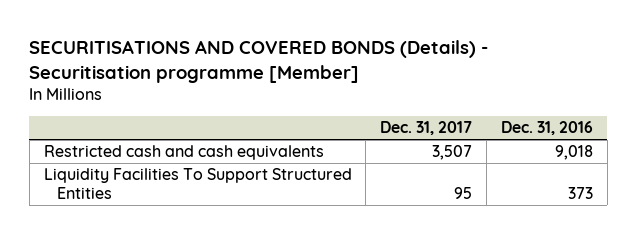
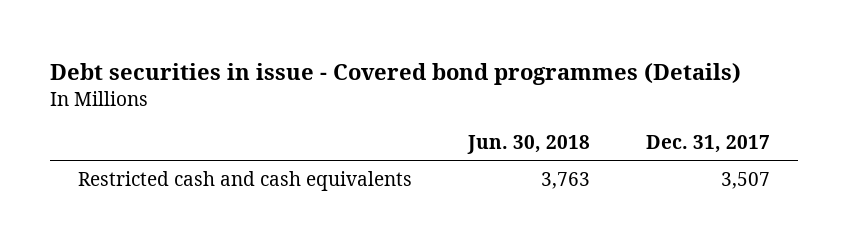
- SECURITISATIONS AND COVERED BONDS (Details) - Securitisation programme [Member]
+ Debt securities in issue - Covered bond programmes (Details)
- | Dec. 31, 2017 | Dec. 31, 2016
+ | Jun. 30, 2018 | Dec. 31, 2017
- Liquidity Facilities To Support Structured Entities | 95 | 373

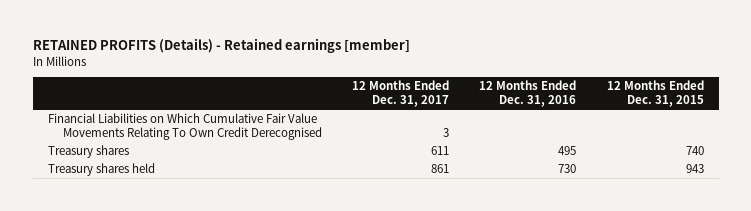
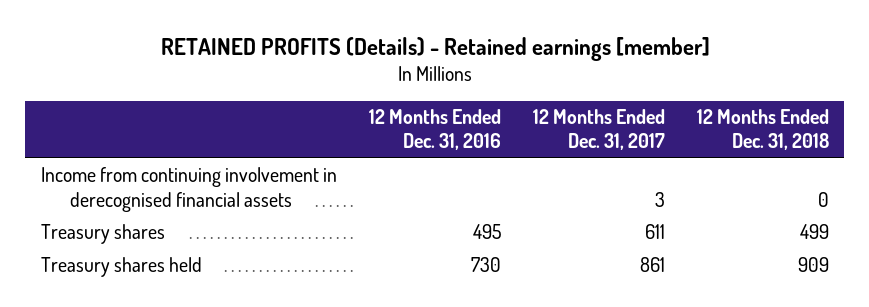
- | 12 Months Ended Dec. 31, 2017 | 12 Months Ended Dec. 31, 2016 | 12 Months Ended Dec. 31, 2015
+ | 12 Months Ended Dec. 31, 2016 | 12 Months Ended Dec. 31, 2017 | 12 Months Ended Dec. 31, 2018
- Financial Liabilities on Which Cumulative Fair Value Movements Relating To Own Credit Derecognised | 3 | |
+ Income from continuing involvement in derecognised financial assets | | 3 | 0

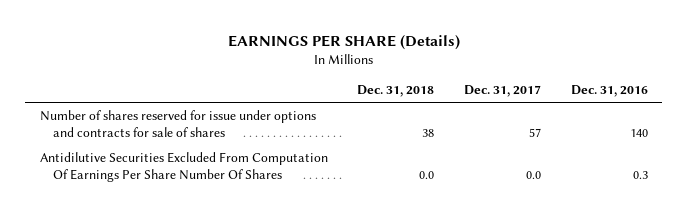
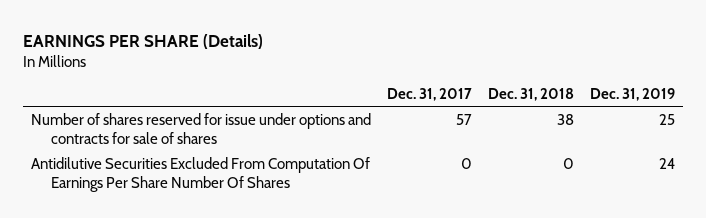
- | Dec. 31, 2018 | Dec. 31, 2017 | Dec. 31, 2016
+ | Dec. 31, 2017 | Dec. 31, 2018 | Dec. 31, 2019
- Antidilutive Securities Excluded From Computation Of Earnings Per Share Number Of Shares | 0.0 | 0.0 | 0.3
+ Antidilutive Securities Excluded From Computation Of Earnings Per Share Number Of Shares | 0 | 0 | 24

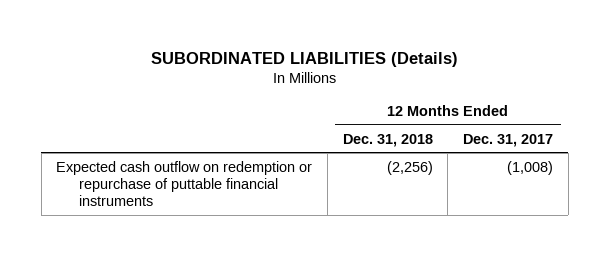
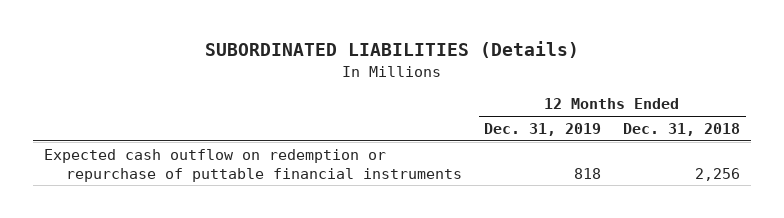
- | 12 Months Ended Dec. 31, 2018 | 12 Months Ended Dec. 31, 2017
+ | 12 Months Ended Dec. 31, 2019 | 12 Months Ended Dec. 31, 2018
- Expected cash outflow on redemption or repurchase of puttable financial instruments | (2,256) | (1,008)
+ Expected cash outflow on redemption or repurchase of puttable financial instruments | 818 | 2,256

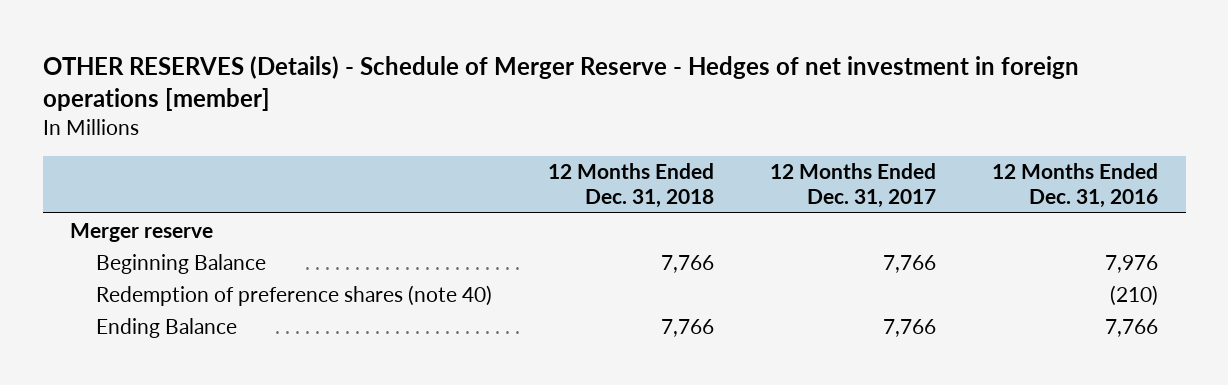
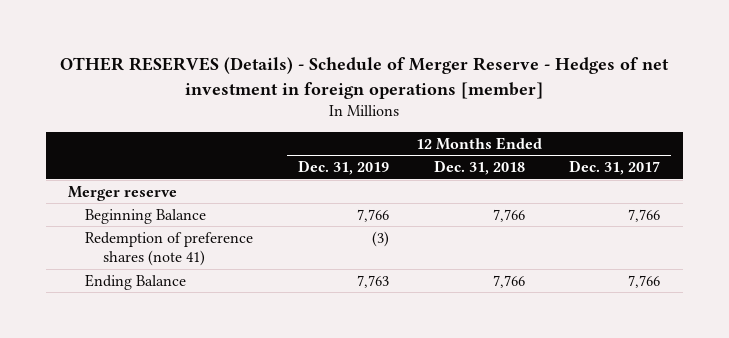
- | 12 Months Ended Dec. 31, 2018 | 12 Months Ended Dec. 31, 2017 | 12 Months Ended Dec. 31, 2016
+ | 12 Months Ended Dec. 31, 2019 | 12 Months Ended Dec. 31, 2018 | 12 Months Ended Dec. 31, 2017
- Redemption of preference shares (note 40) | | | (210)
+ Redemption of preference shares (note 41) | (3) | |

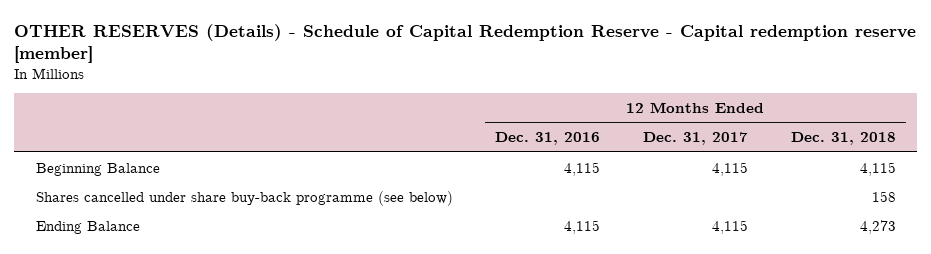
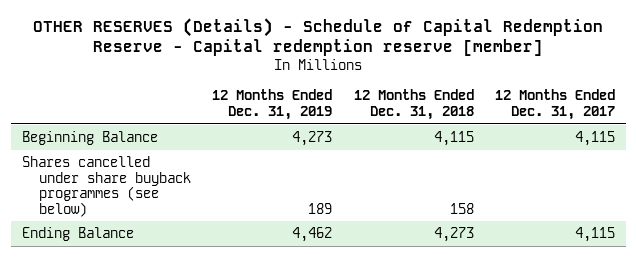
- | 12 Months Ended Dec. 31, 2016 | 12 Months Ended Dec. 31, 2017 | 12 Months Ended Dec. 31, 2018
+ | 12 Months Ended Dec. 31, 2019 | 12 Months Ended Dec. 31, 2018 | 12 Months Ended Dec. 31, 2017
- Shares cancelled under share buy-back programme (see below) | | | 158
+ Shares cancelled under share buyback programmes (see below) | 189 | 158 |

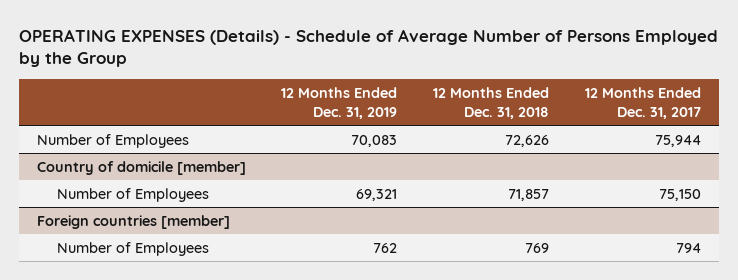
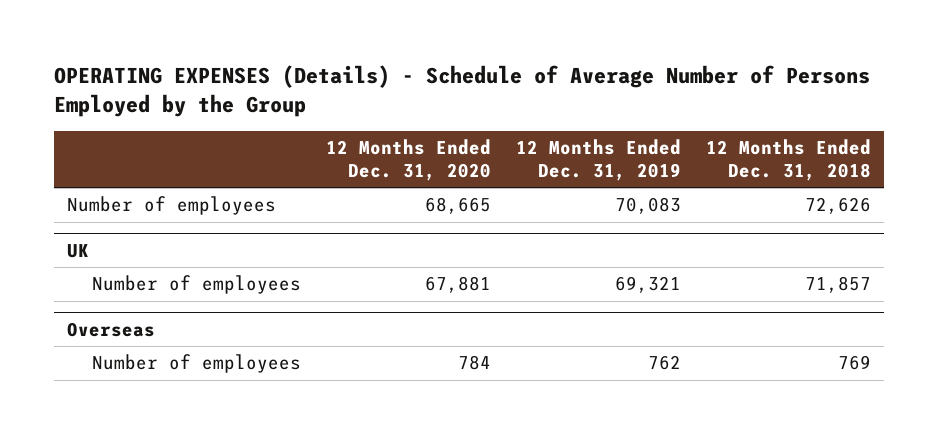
- | 12 Months Ended Dec. 31, 2019 | 12 Months Ended Dec. 31, 2018 | 12 Months Ended Dec. 31, 2017
+ | 12 Months Ended Dec. 31, 2020 | 12 Months Ended Dec. 31, 2019 | 12 Months Ended Dec. 31, 2018
- Number of Employees | 70,083 | 72,626 | 75,944
- Country of domicile [member]
- Number of Employees | 69,321 | 71,857 | 75,150
- Foreign countries [member]
- Number of Employees | 762 | 769 | 794
+ Number of employees | 68,665 | 70,083 | 72,626
+ UK
+ Number of employees | 67,881 | 69,321 | 71,857
+ Overseas
+ Number of employees | 784 | 762 | 769

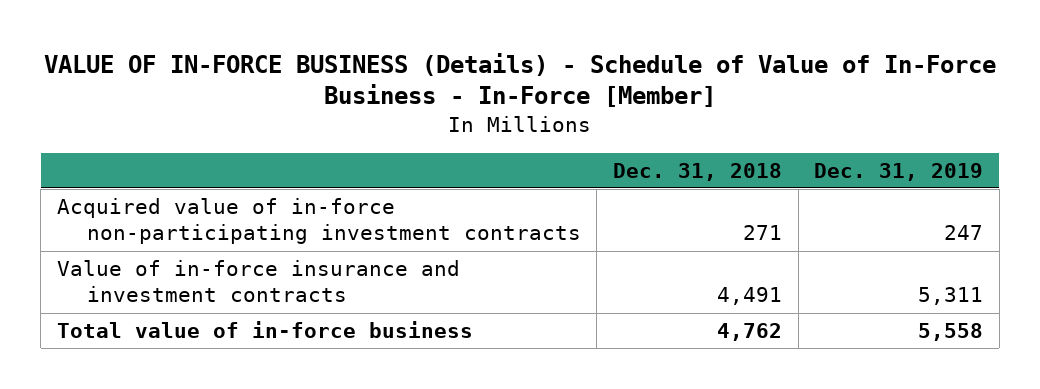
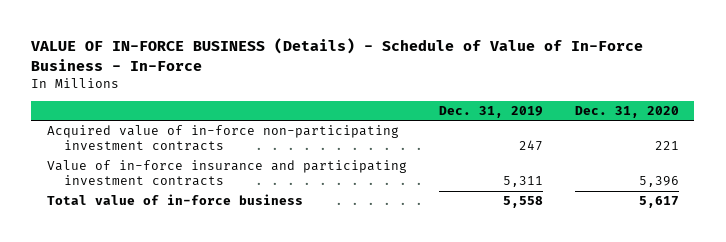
- VALUE OF IN-FORCE BUSINESS (Details) - Schedule of Value of In-Force Business - In-Force [Member]
+ VALUE OF IN-FORCE BUSINESS (Details) - Schedule of Value of In-Force Business - In-Force
- | Dec. 31, 2018 | Dec. 31, 2019
+ | Dec. 31, 2019 | Dec. 31, 2020
- Value of in-force insurance and investment contracts | 4,491 | 5,311
+ Value of in-force insurance and participating investment contracts | 5,311 | 5,396

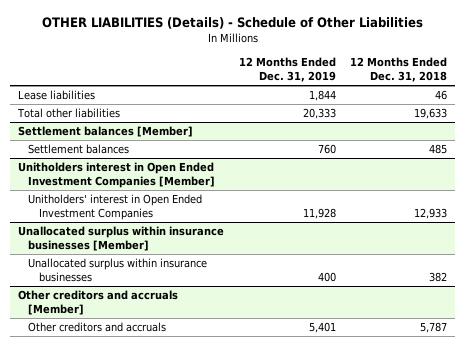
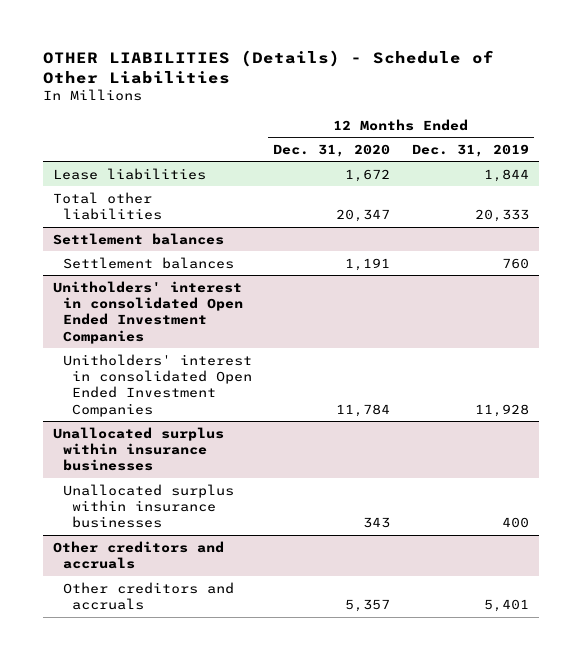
- | 12 Months Ended Dec. 31, 2019 | 12 Months Ended Dec. 31, 2018
+ | 12 Months Ended Dec. 31, 2020 | 12 Months Ended Dec. 31, 2019
- Settlement balances [Member]
+ Settlement balances
- Unitholders interest in Open Ended Investment Companies [Member]
- Unitholders' interest in Open Ended Investment Companies | 11,928 | 12,933
- Unallocated surplus within insurance businesses [Member]
+ Unitholders' interest in consolidated Open Ended Investment Companies
+ Unitholders' interest in consolidated Open Ended Investment Companies | 11,784 | 11,928
+ Unallocated surplus within insurance businesses
- Other creditors and accruals [Member]
+ Other creditors and accruals

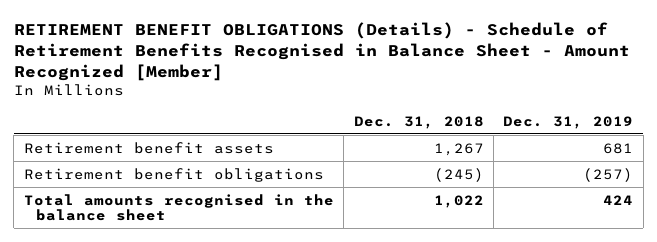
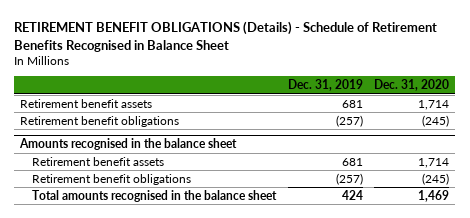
- RETIREMENT BENEFIT OBLIGATIONS (Details) - Schedule of Retirement Benefits Recognised in Balance Sheet - Amount Recognized [Member]
+ RETIREMENT BENEFIT OBLIGATIONS (Details) - Schedule of Retirement Benefits Recognised in Balance Sheet
- | Dec. 31, 2018 | Dec. 31, 2019
+ | Dec. 31, 2019 | Dec. 31, 2020
+ Amounts recognised in the balance sheet
+ Retirement benefit assets | 681 | 1,714
+ Retirement benefit obligations | (257) | (245)

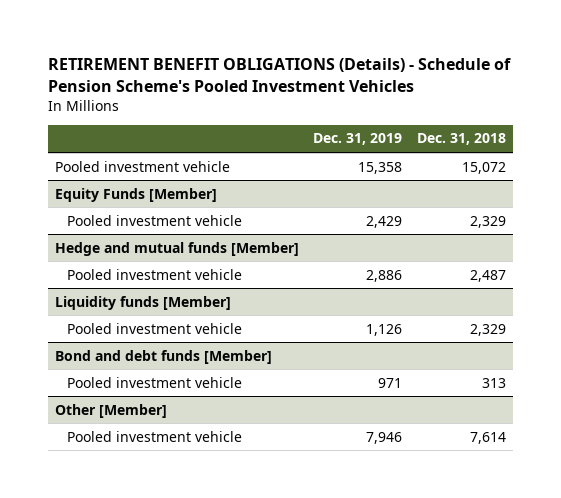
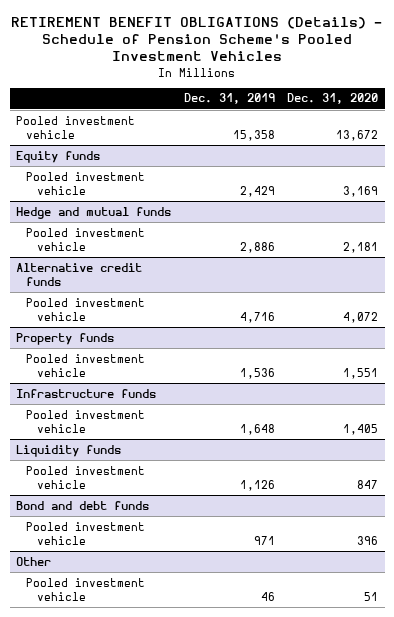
- | Dec. 31, 2019 | Dec. 31, 2018
+ | Dec. 31, 2019 | Dec. 31, 2020
- Equity Funds [Member]
+ Equity funds
- Hedge and mutual funds [Member]
+ Hedge and mutual funds
- Liquidity funds [Member]
+ Alternative credit funds
+ Pooled investment vehicle | 4,716 | 4,072
+ Property funds
+ Pooled investment vehicle | 1,536 | 1,551
+ Infrastructure funds
+ Pooled investment vehicle | 1,648 | 1,405
+ Liquidity funds
- Bond and debt funds [Member]
+ Bond and debt funds
- Other [Member]
- Pooled investment vehicle | 7,946 | 7,614
+ Other
+ Pooled investment vehicle | 46 | 51

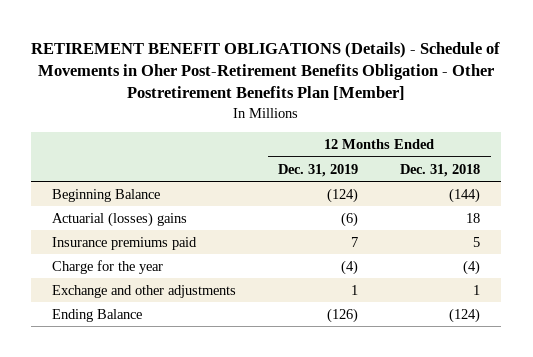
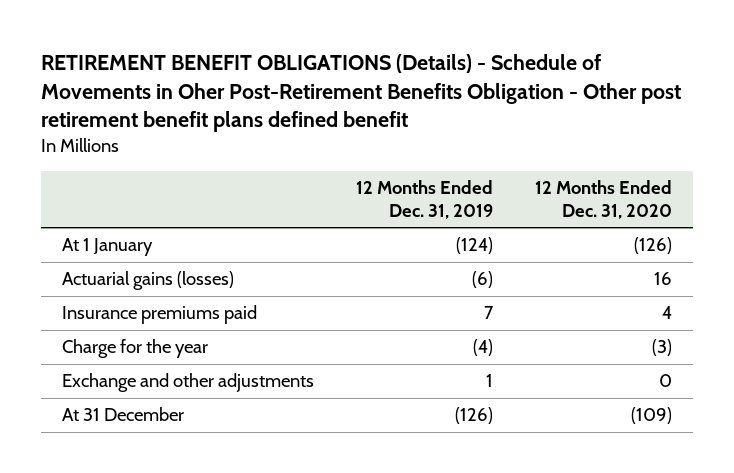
- RETIREMENT BENEFIT OBLIGATIONS (Details) - Schedule of Movements in Oher Post-Retirement Benefits Obligation - Other Postretirement Benefits Plan [Member]
+ RETIREMENT BENEFIT OBLIGATIONS (Details) - Schedule of Movements in Oher Post-Retirement Benefits Obligation - Other post retirement benefit plans defined benefit
- | 12 Months Ended Dec. 31, 2019 | 12 Months Ended Dec. 31, 2018
+ | 12 Months Ended Dec. 31, 2019 | 12 Months Ended Dec. 31, 2020
- Beginning Balance | (124) | (144)
- Actuarial (losses) gains | (6) | 18
+ At 1 January | (124) | (126)
+ Actuarial gains (losses) | (6) | 16
- Ending Balance | (126) | (124)
+ At 31 December | (126) | (109)

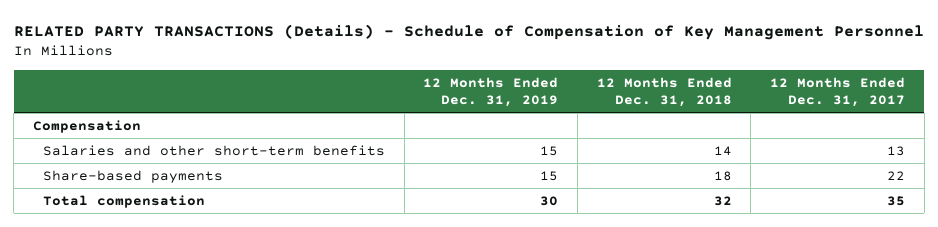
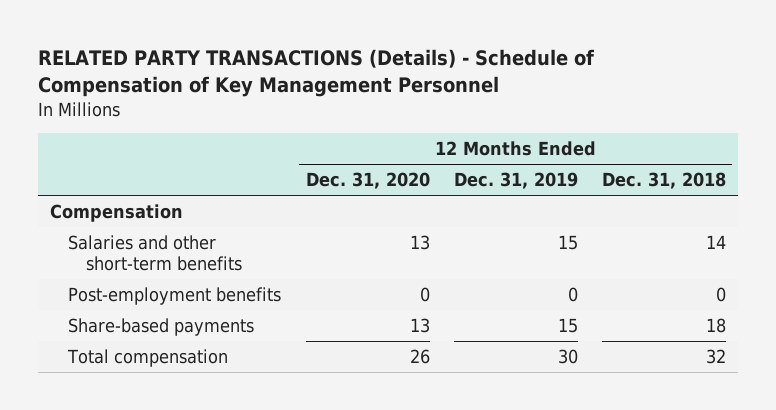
- | 12 Months Ended Dec. 31, 2019 | 12 Months Ended Dec. 31, 2018 | 12 Months Ended Dec. 31, 2017
+ | 12 Months Ended Dec. 31, 2020 | 12 Months Ended Dec. 31, 2019 | 12 Months Ended Dec. 31, 2018
+ Post-employment benefits | 0 | 0 | 0

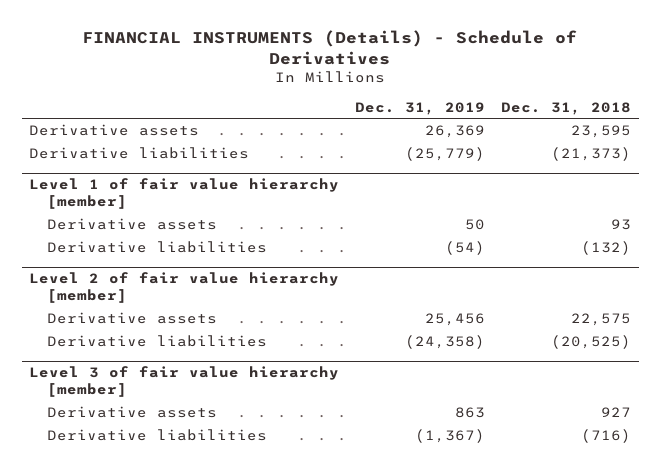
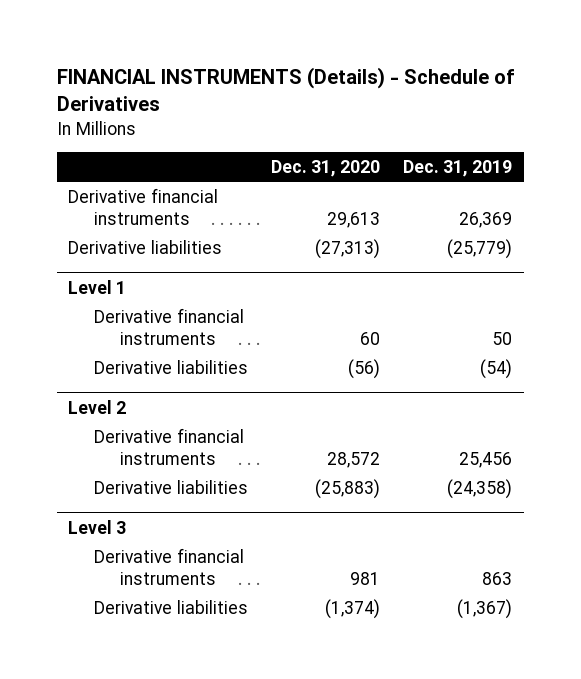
- | Dec. 31, 2019 | Dec. 31, 2018
+ | Dec. 31, 2020 | Dec. 31, 2019
- Derivative assets | 26,369 | 23,595
+ Derivative financial instruments | 29,613 | 26,369
- Level 1 of fair value hierarchy [member]
- Derivative assets | 50 | 93
+ Level 1
+ Derivative financial instruments | 60 | 50
- Level 2 of fair value hierarchy [member]
- Derivative assets | 25,456 | 22,575
+ Level 2
+ Derivative financial instruments | 28,572 | 25,456
- Level 3 of fair value hierarchy [member]
- Derivative assets | 863 | 927
+ Level 3
+ Derivative financial instruments | 981 | 863

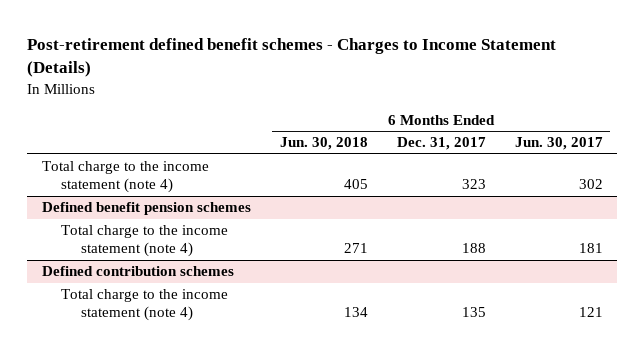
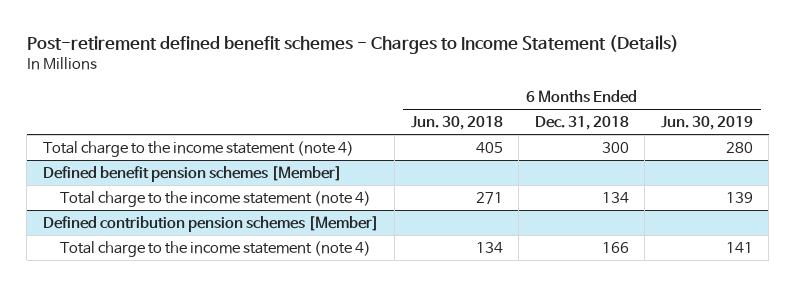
- | 6 Months Ended Jun. 30, 2018 | 6 Months Ended Dec. 31, 2017 | 6 Months Ended Jun. 30, 2017
+ | 6 Months Ended Jun. 30, 2018 | 6 Months Ended Dec. 31, 2018 | 6 Months Ended Jun. 30, 2019
- Defined benefit pension schemes
+ Defined benefit pension schemes [Member]
- Defined contribution schemes
+ Defined contribution pension schemes [Member]

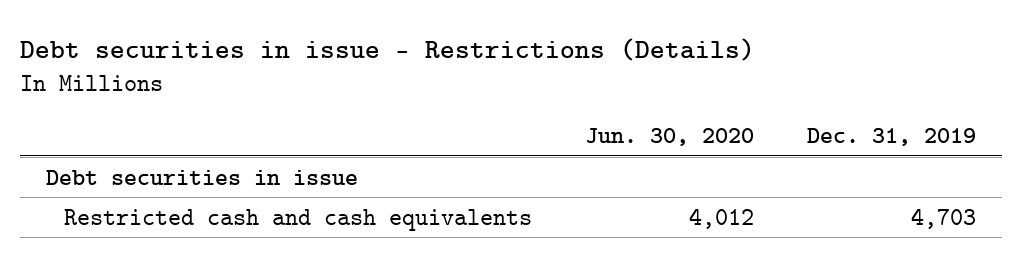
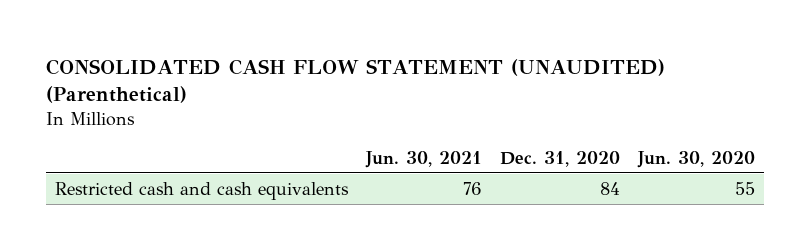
- Debt securities in issue - Restrictions (Details)
+ CONSOLIDATED CASH FLOW STATEMENT (UNAUDITED) (Parenthetical)
- | Jun. 30, 2020 | Dec. 31, 2019
+ | Jun. 30, 2021 | Dec. 31, 2020 | Jun. 30, 2020
- Debt securities in issue
- Restricted cash and cash equivalents | 4,012 | 4,703
+ Restricted cash and cash equivalents | 76 | 84 | 55

